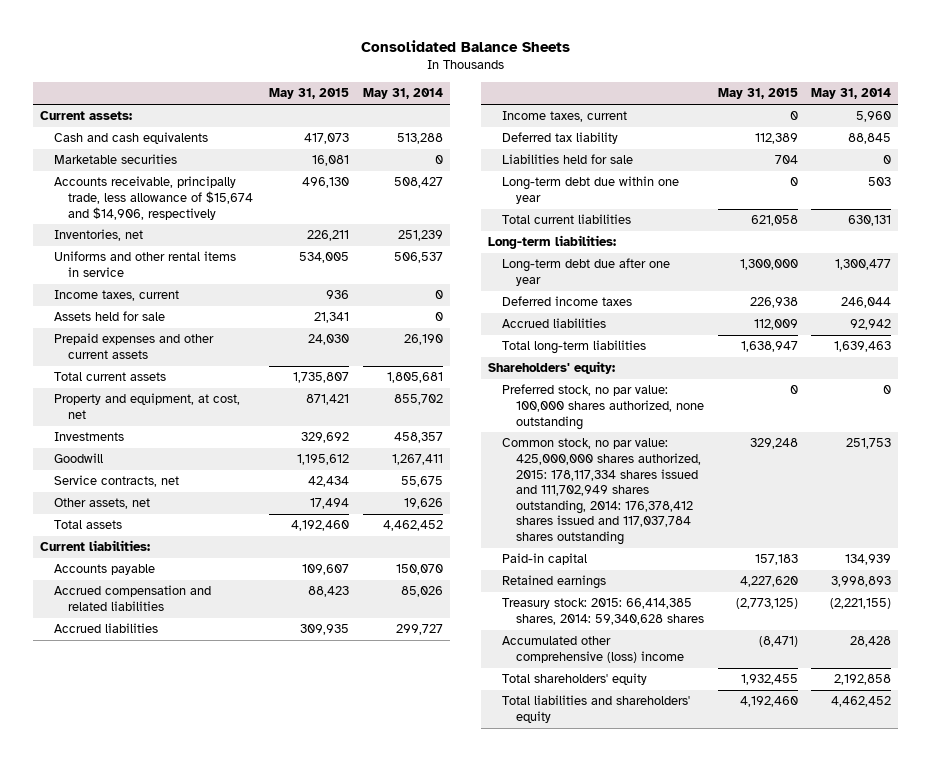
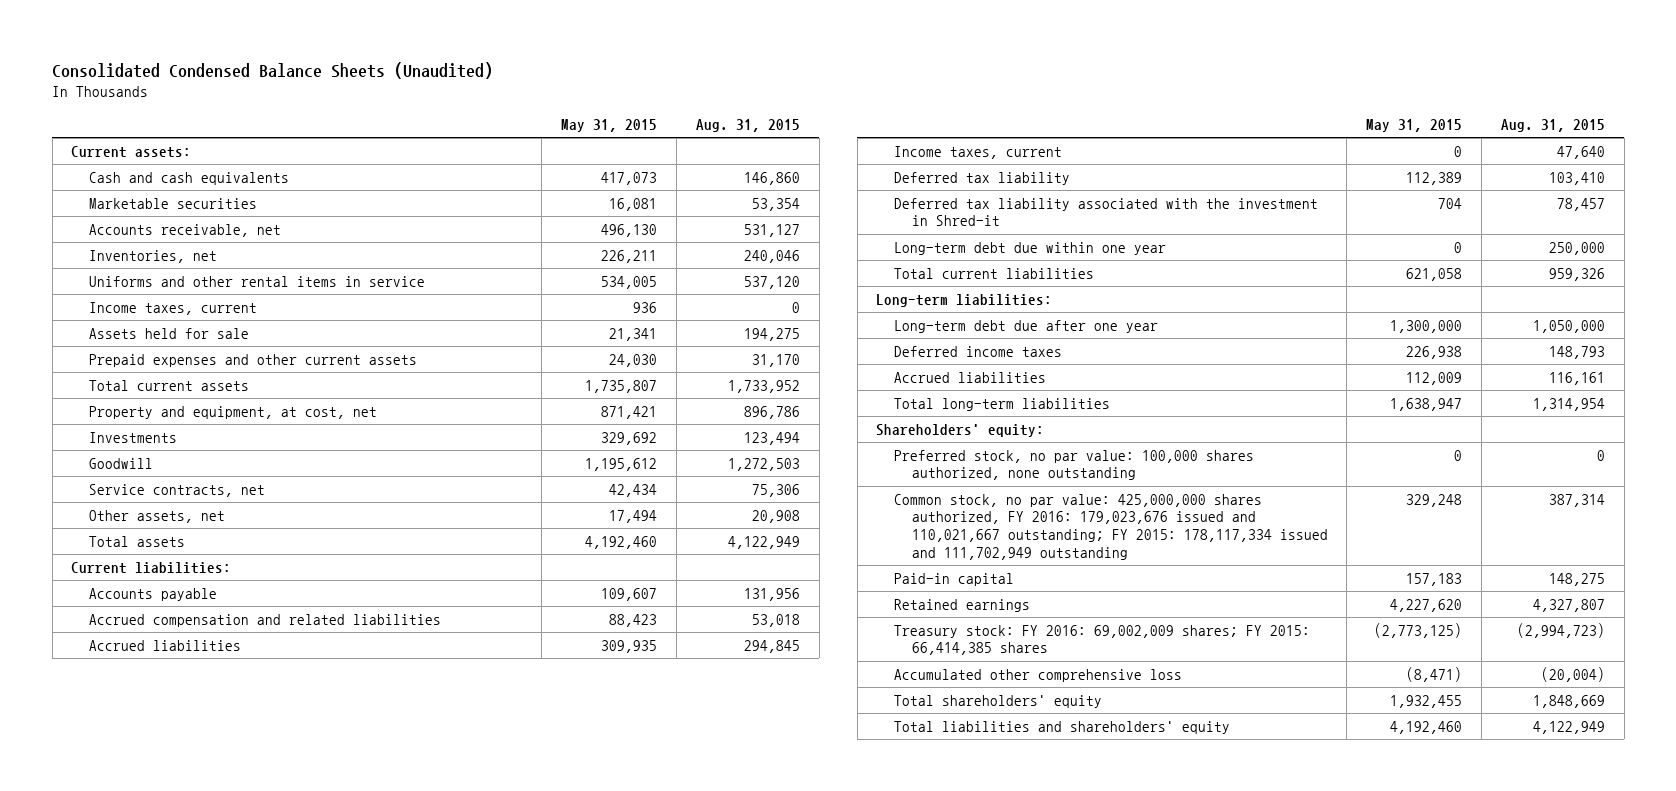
- Consolidated Balance Sheets
+ Consolidated Condensed Balance Sheets (Unaudited)
- | May 31, 2015 | May 31, 2014
+ | May 31, 2015 | Aug. 31, 2015
- Accounts receivable, principally trade, less allowance of $15,674 and $14,906, respectively | 496,130 | 508,427
+ Accounts receivable, net | 496,130 | 531,127
- Liabilities held for sale | 704 | 0
+ Deferred tax liability associated with the investment in Shred-it | 704 | 78,457
- Common stock, no par value: 425,000,000 shares authorized, 2015: 178,117,334 shares issued and 111,702,949 shares outstanding, 2014: 176,378,412 shares issued and 117,037,784 shares outstanding | 329,248 | 251,753
+ Common stock, no par value: 425,000,000 shares authorized, FY 2016: 179,023,676 issued and 110,021,667 outstanding; FY 2015: 178,117,334 issued and 111,702,949 outstanding | 329,248 | 387,314
- Treasury stock: 2015: 66,414,385 shares, 2014: 59,340,628 shares | (2,773,125) | (2,221,155)
- Accumulated other comprehensive (loss) income | (8,471) | 28,428
+ Treasury stock: FY 2016: 69,002,009 shares; FY 2015: 66,414,385 shares | (2,773,125) | (2,994,723)
+ Accumulated other comprehensive loss | (8,471) | (20,004)

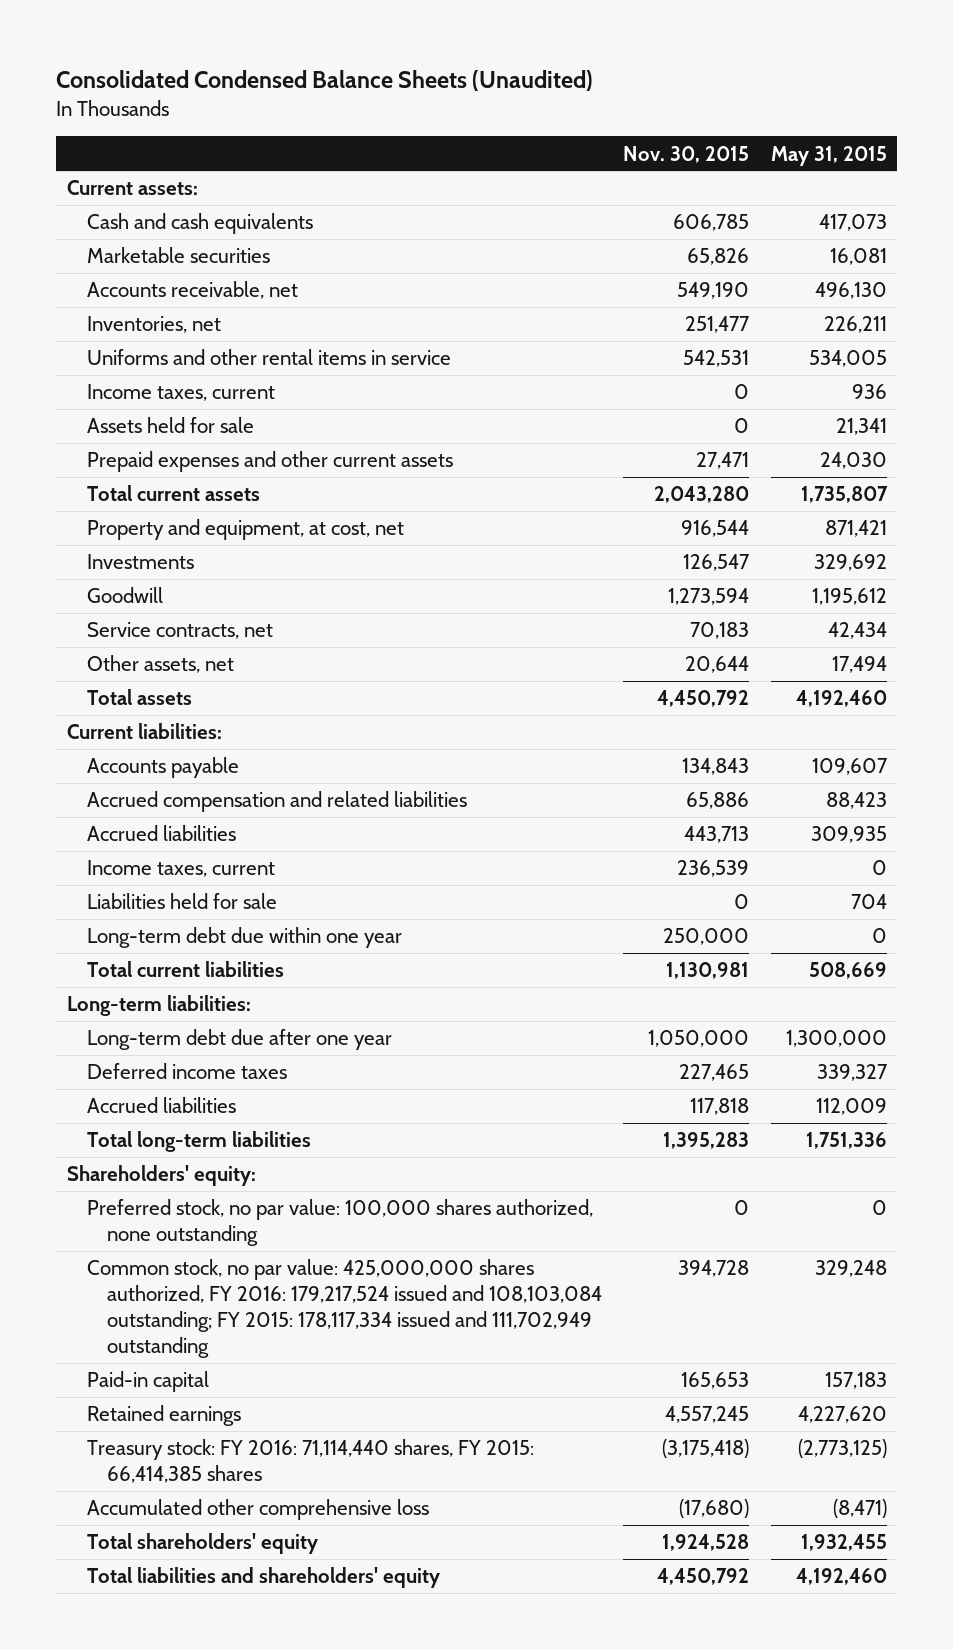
- | May 31, 2015 | Aug. 31, 2015
+ | Nov. 30, 2015 | May 31, 2015
- Deferred tax liability | 112,389 | 103,410
- Deferred tax liability associated with the investment in Shred-it | 704 | 78,457
+ Liabilities held for sale | 0 | 704
- Total current liabilities | 621,058 | 959,326
+ Total current liabilities | 1,130,981 | 508,669
- Deferred income taxes | 226,938 | 148,793
+ Deferred income taxes | 227,465 | 339,327
- Total long-term liabilities | 1,638,947 | 1,314,954
+ Total long-term liabilities | 1,395,283 | 1,751,336
- Common stock, no par value: 425,000,000 shares authorized, FY 2016: 179,023,676 issued and 110,021,667 outstanding; FY 2015: 178,117,334 issued and 111,702,949 outstanding | 329,248 | 387,314
+ Common stock, no par value: 425,000,000 shares authorized, FY 2016: 179,217,524 issued and 108,103,084 outstanding; FY 2015: 178,117,334 issued and 111,702,949 outstanding | 394,728 | 329,248
- Treasury stock: FY 2016: 69,002,009 shares; FY 2015: 66,414,385 shares | (2,773,125) | (2,994,723)
+ Treasury stock: FY 2016: 71,114,440 shares, FY 2015: 66,414,385 shares | (3,175,418) | (2,773,125)

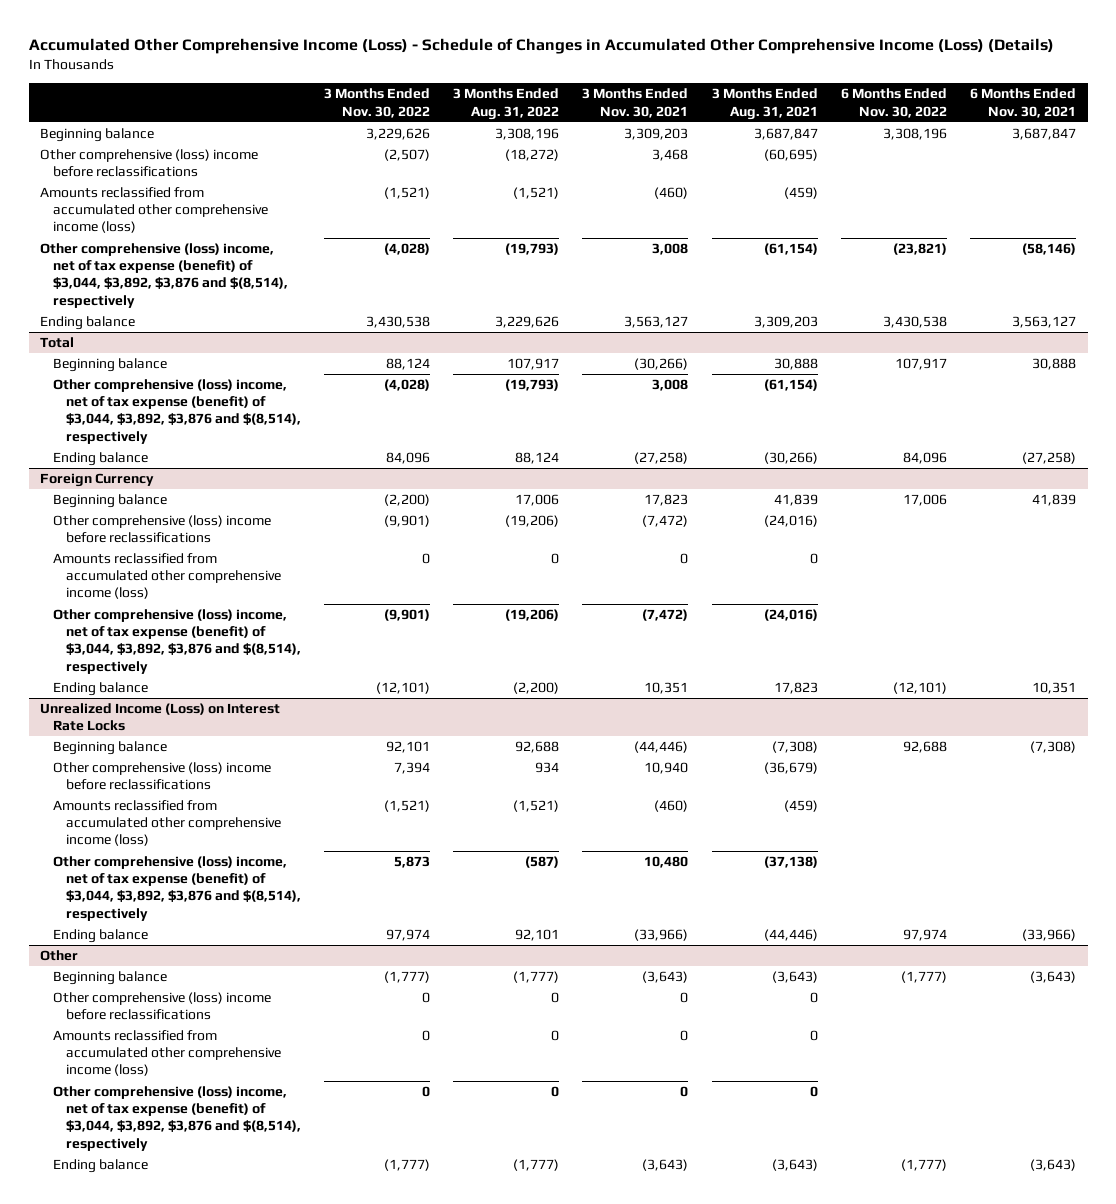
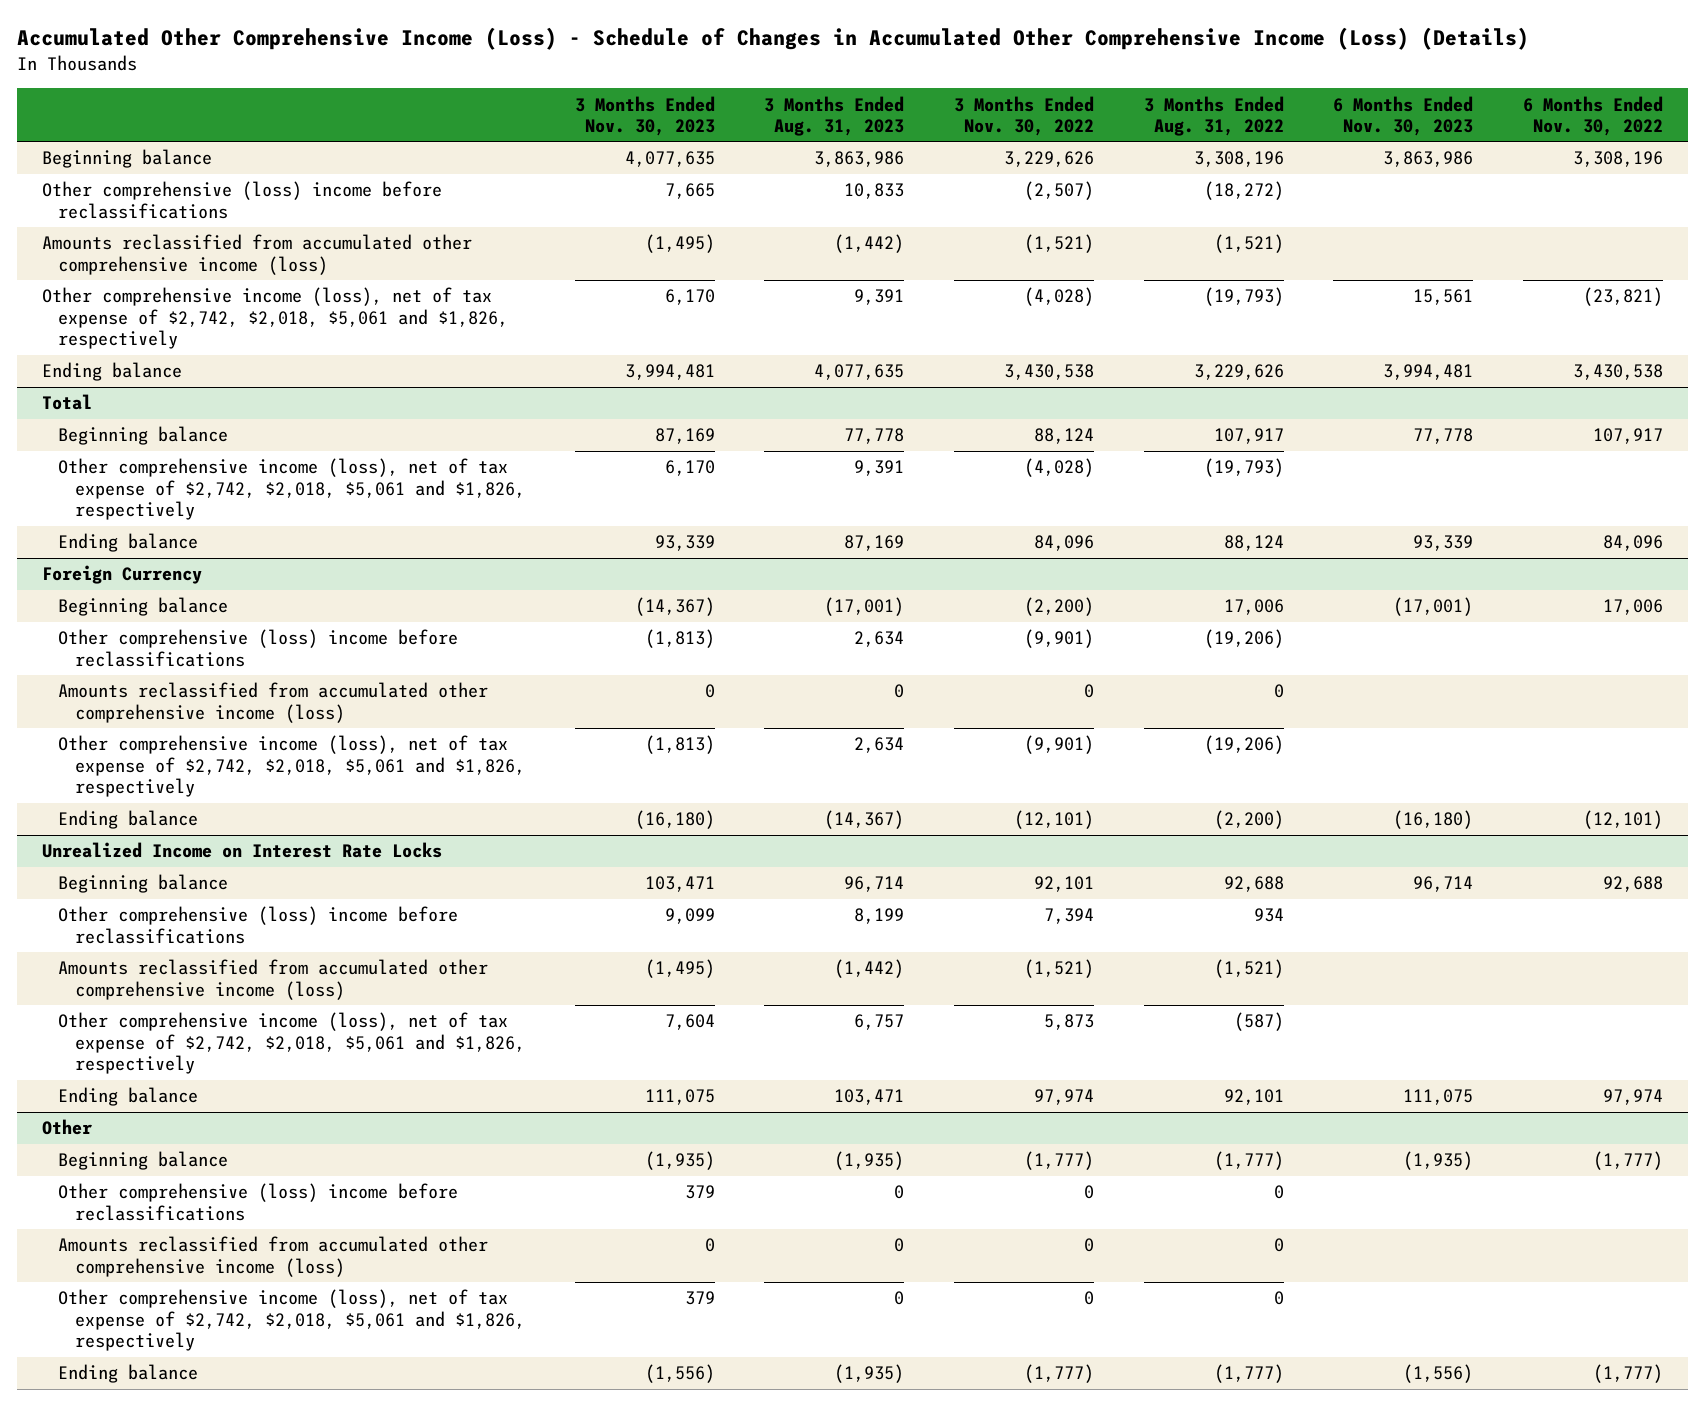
- | 3 Months Ended Nov. 30, 2022 | 3 Months Ended Aug. 31, 2022 | 3 Months Ended Nov. 30, 2021 | 3 Months Ended Aug. 31, 2021 | 6 Months Ended Nov. 30, 2022 | 6 Months Ended Nov. 30, 2021
+ | 3 Months Ended Nov. 30, 2023 | 3 Months Ended Aug. 31, 2023 | 3 Months Ended Nov. 30, 2022 | 3 Months Ended Aug. 31, 2022 | 6 Months Ended Nov. 30, 2023 | 6 Months Ended Nov. 30, 2022
- Other comprehensive (loss) income, net of tax expense (benefit) of $3,044, $3,892, $3,876 and $(8,514), respectively | (4,028) | (19,793) | 3,008 | (61,154) | (23,821) | (58,146)
+ Other comprehensive income (loss), net of tax expense of $2,742, $2,018, $5,061 and $1,826, respectively | 6,170 | 9,391 | (4,028) | (19,793) | 15,561 | (23,821)
@ Total
- Other comprehensive (loss) income, net of tax expense (benefit) of $3,044, $3,892, $3,876 and $(8,514), respectively | (4,028) | (19,793) | 3,008 | (61,154) | |
+ Other comprehensive income (loss), net of tax expense of $2,742, $2,018, $5,061 and $1,826, respectively | 6,170 | 9,391 | (4,028) | (19,793) | |
@ Foreign Currency
- Other comprehensive (loss) income, net of tax expense (benefit) of $3,044, $3,892, $3,876 and $(8,514), respectively | (9,901) | (19,206) | (7,472) | (24,016) | |
+ Other comprehensive income (loss), net of tax expense of $2,742, $2,018, $5,061 and $1,826, respectively | (1,813) | 2,634 | (9,901) | (19,206) | |
- Unrealized Income (Loss) on Interest Rate Locks
+ Unrealized Income on Interest Rate Locks
- Other comprehensive (loss) income, net of tax expense (benefit) of $3,044, $3,892, $3,876 and $(8,514), respectively | 5,873 | (587) | 10,480 | (37,138) | |
+ Other comprehensive income (loss), net of tax expense of $2,742, $2,018, $5,061 and $1,826, respectively | 7,604 | 6,757 | 5,873 | (587) | |
@ Other
- Other comprehensive (loss) income, net of tax expense (benefit) of $3,044, $3,892, $3,876 and $(8,514), respectively | 0 | 0 | 0 | 0 | |
+ Other comprehensive income (loss), net of tax expense of $2,742, $2,018, $5,061 and $1,826, respectively | 379 | 0 | 0 | 0 | |

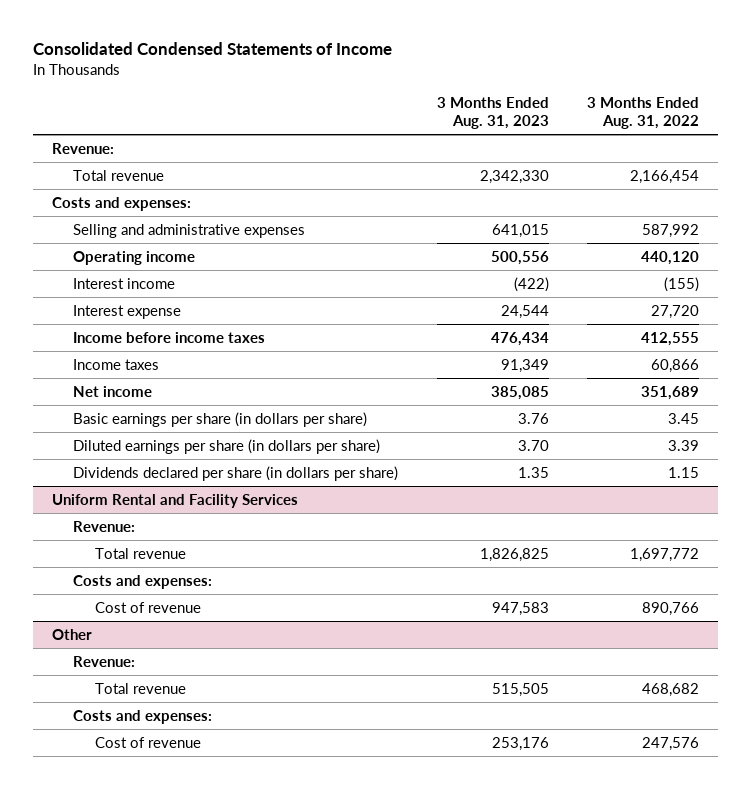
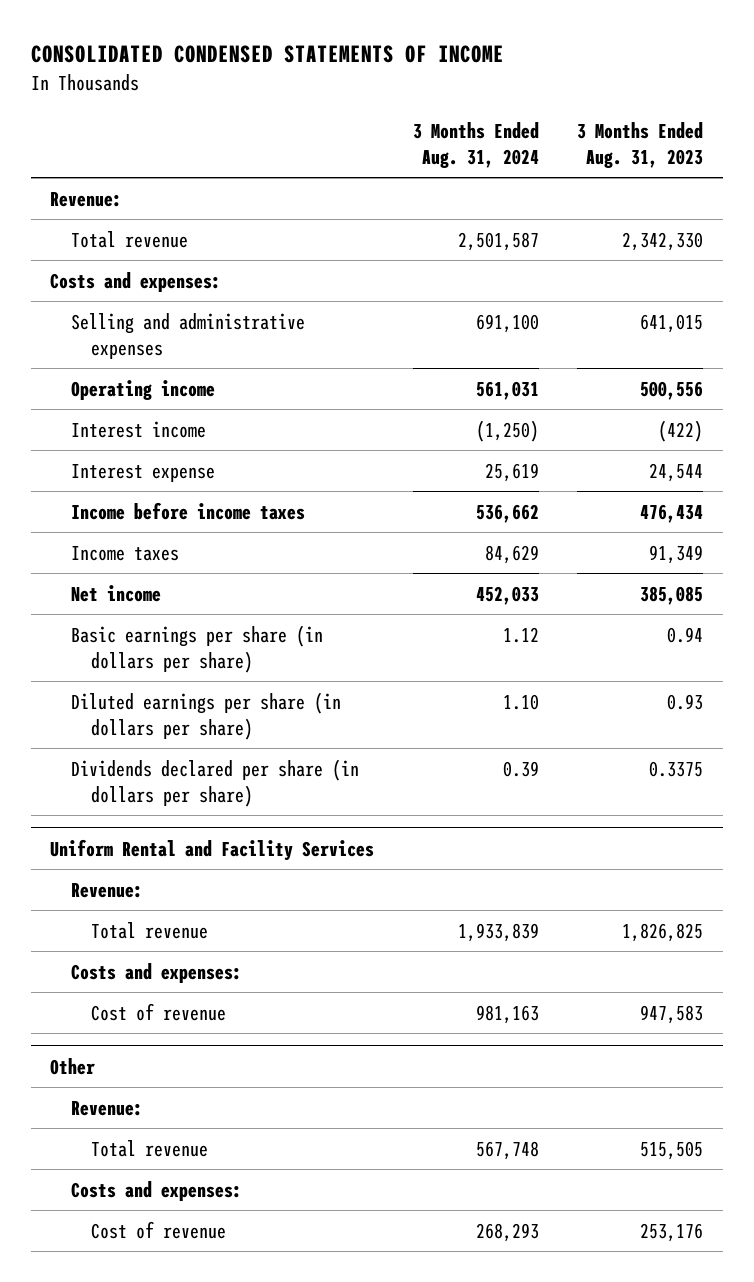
- Consolidated Condensed Statements of Income
+ CONSOLIDATED CONDENSED STATEMENTS OF INCOME
- | 3 Months Ended Aug. 31, 2023 | 3 Months Ended Aug. 31, 2022
+ | 3 Months Ended Aug. 31, 2024 | 3 Months Ended Aug. 31, 2023
- Basic earnings per share (in dollars per share) | 3.76 | 3.45
- Diluted earnings per share (in dollars per share) | 3.70 | 3.39
- Dividends declared per share (in dollars per share) | 1.35 | 1.15
+ Basic earnings per share (in dollars per share) | 1.12 | 0.94
+ Diluted earnings per share (in dollars per share) | 1.10 | 0.93
+ Dividends declared per share (in dollars per share) | 0.39 | 0.3375

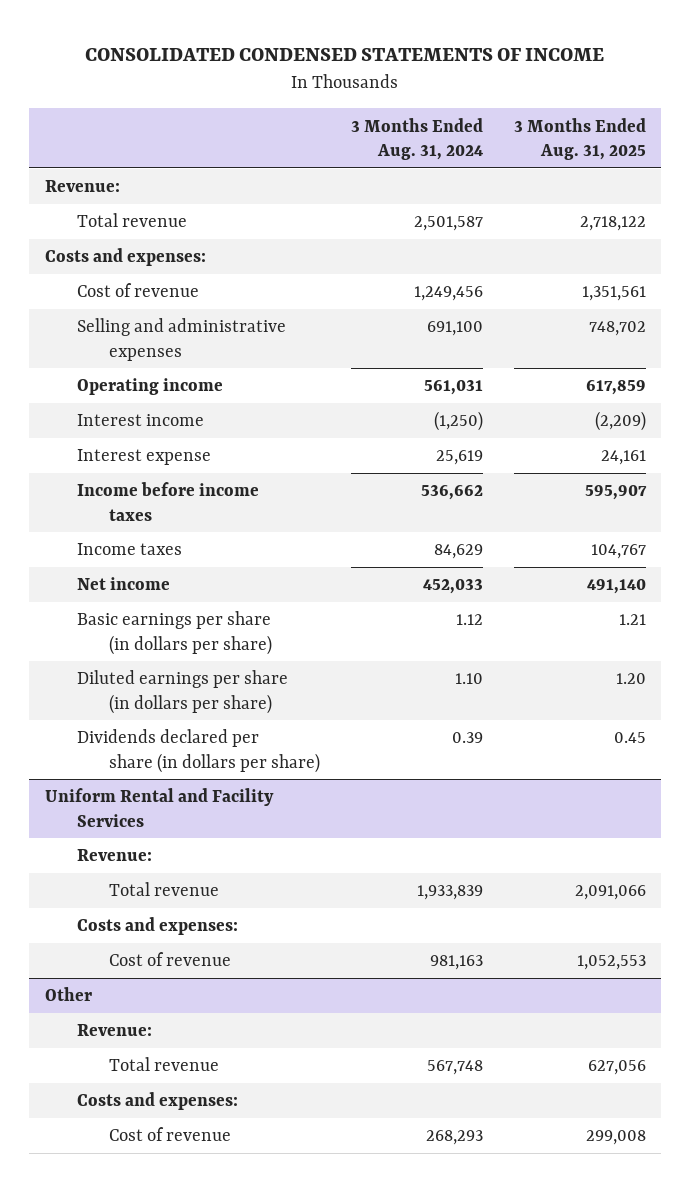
- | 3 Months Ended Aug. 31, 2024 | 3 Months Ended Aug. 31, 2023
+ | 3 Months Ended Aug. 31, 2024 | 3 Months Ended Aug. 31, 2025
+ Cost of revenue | 1,249,456 | 1,351,561

